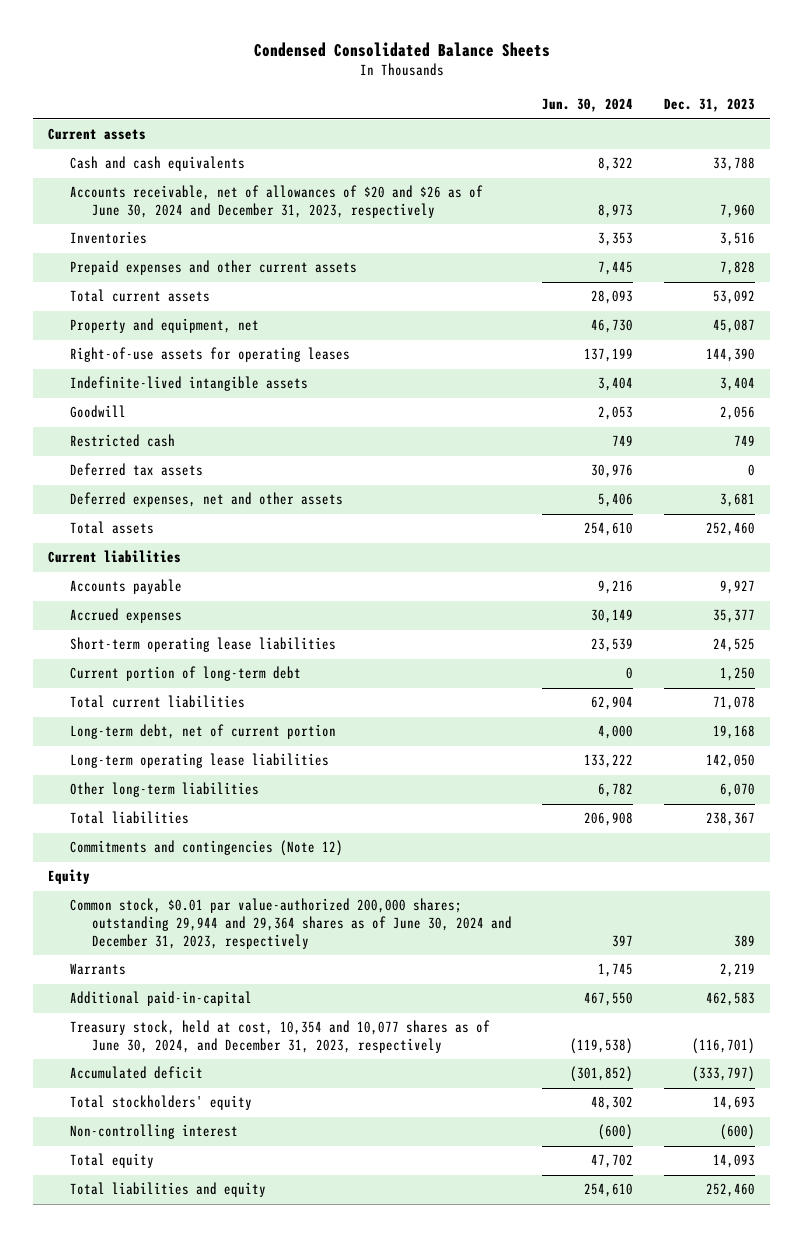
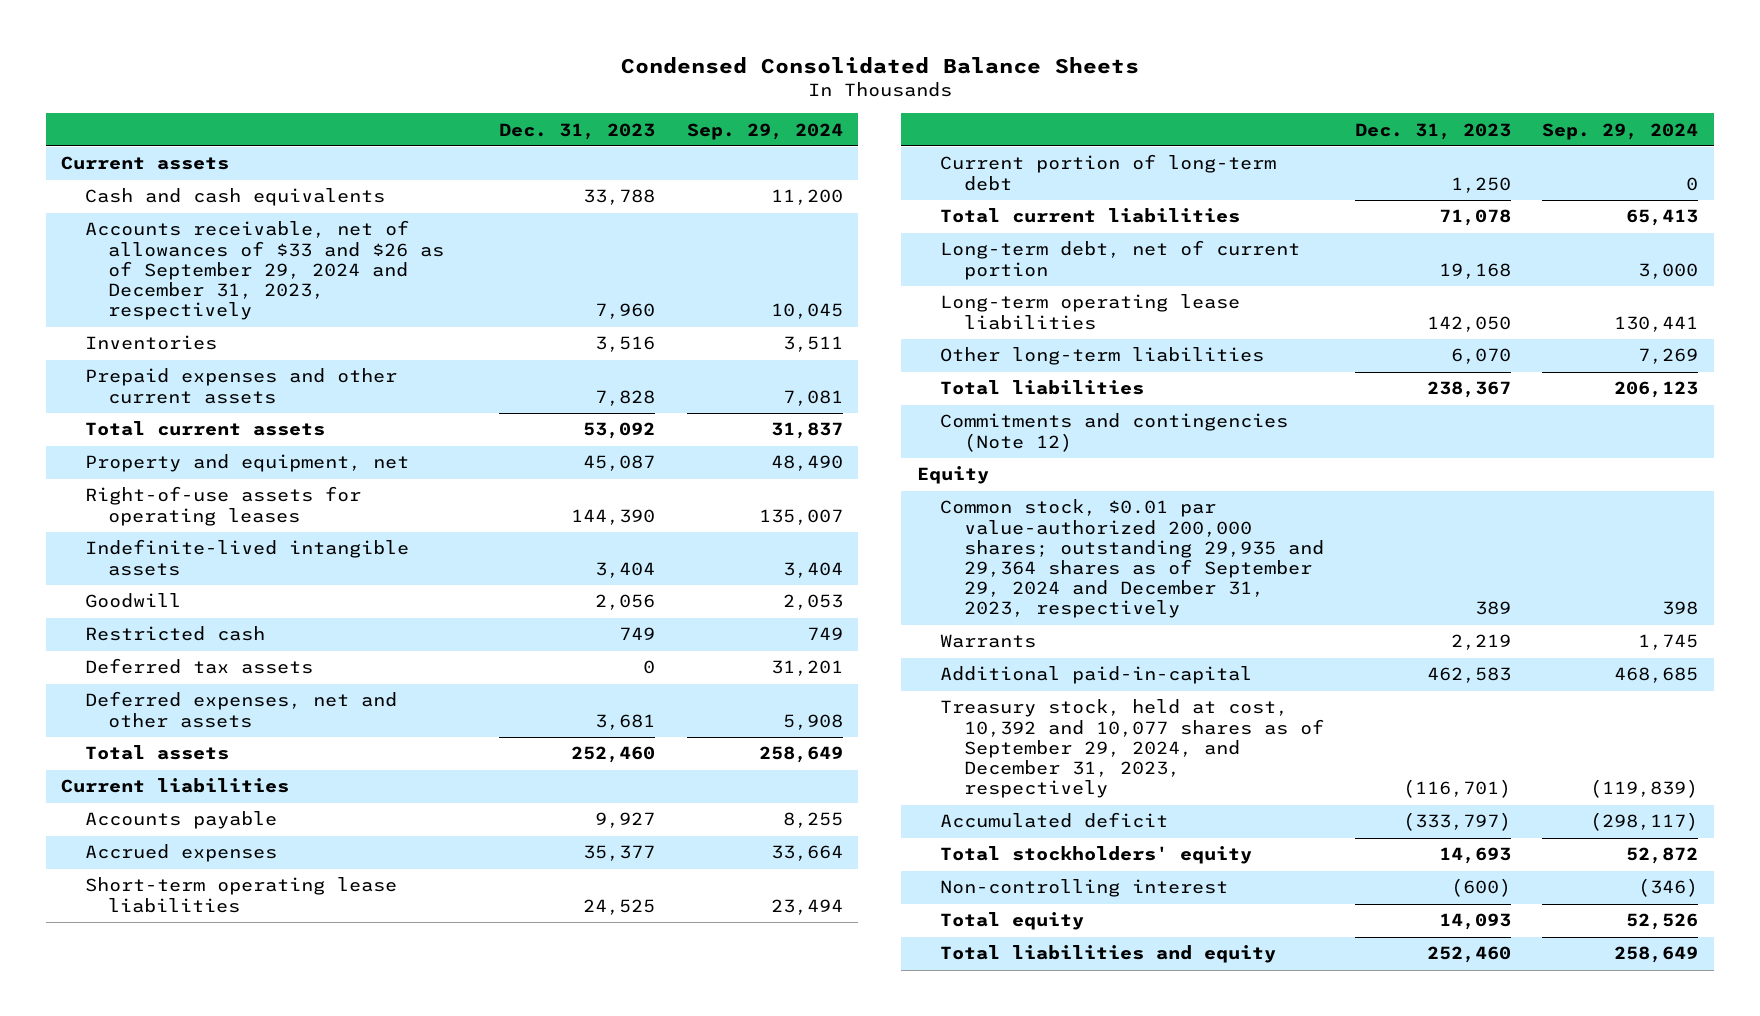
- | Jun. 30, 2024 | Dec. 31, 2023
+ | Dec. 31, 2023 | Sep. 29, 2024
- Accounts receivable, net of allowances of $20 and $26 as of June 30, 2024 and December 31, 2023, respectively | 8,973 | 7,960
+ Accounts receivable, net of allowances of $33 and $26 as of September 29, 2024 and December 31, 2023, respectively | 7,960 | 10,045
- Common stock, $0.01 par value-authorized 200,000 shares; outstanding 29,944 and 29,364 shares as of June 30, 2024 and December 31, 2023, respectively | 397 | 389
+ Common stock, $0.01 par value-authorized 200,000 shares; outstanding 29,935 and 29,364 shares as of September 29, 2024 and December 31, 2023, respectively | 389 | 398
- Treasury stock, held at cost, 10,354 and 10,077 shares as of June 30, 2024, and December 31, 2023, respectively | (119,538) | (116,701)
+ Treasury stock, held at cost, 10,392 and 10,077 shares as of September 29, 2024, and December 31, 2023, respectively | (116,701) | (119,839)

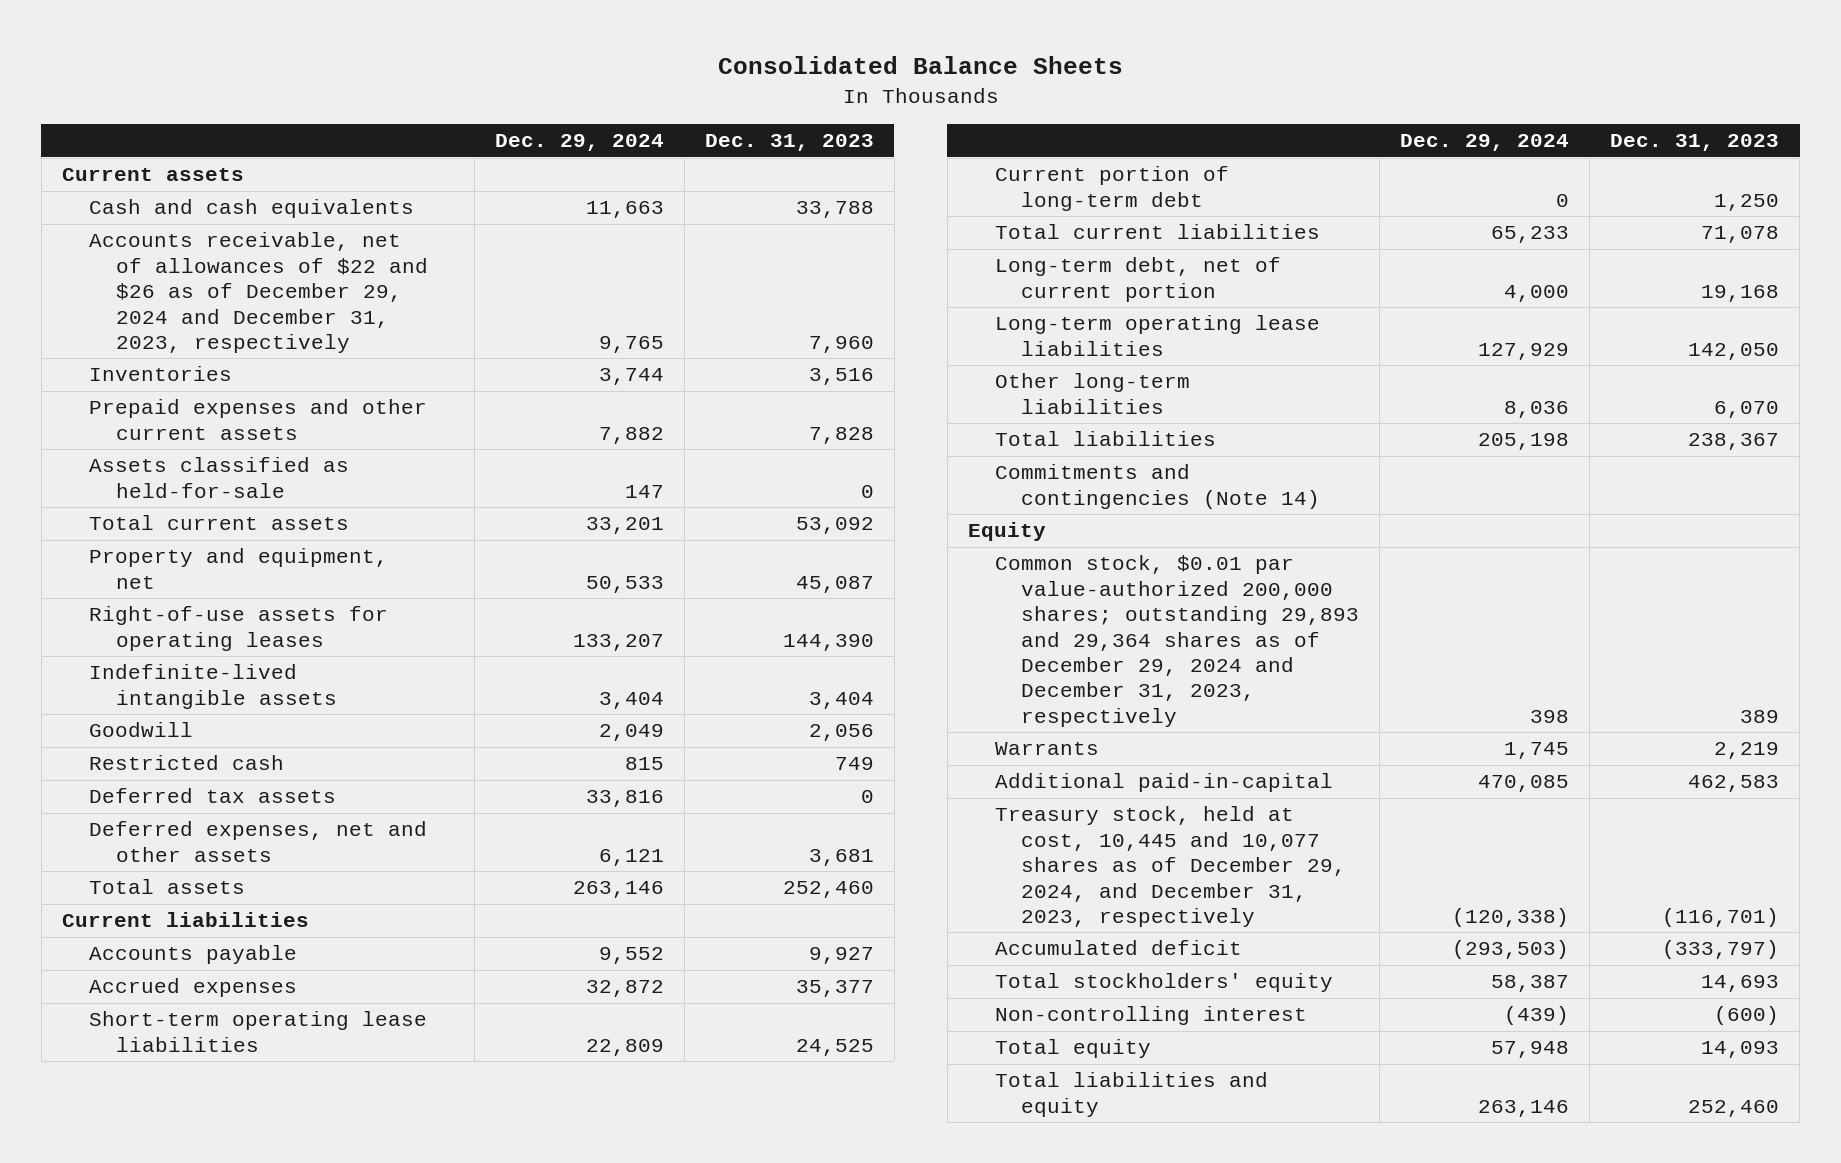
- Condensed Consolidated Balance Sheets
+ Consolidated Balance Sheets
- | Dec. 31, 2023 | Sep. 29, 2024
+ | Dec. 29, 2024 | Dec. 31, 2023
- Accounts receivable, net of allowances of $33 and $26 as of September 29, 2024 and December 31, 2023, respectively | 7,960 | 10,045
+ Accounts receivable, net of allowances of $22 and $26 as of December 29, 2024 and December 31, 2023, respectively | 9,765 | 7,960
+ Assets classified as held-for-sale | 147 | 0
- Commitments and contingencies (Note 12)
+ Commitments and contingencies (Note 14)
- Common stock, $0.01 par value-authorized 200,000 shares; outstanding 29,935 and 29,364 shares as of September 29, 2024 and December 31, 2023, respectively | 389 | 398
+ Common stock, $0.01 par value-authorized 200,000 shares; outstanding 29,893 and 29,364 shares as of December 29, 2024 and December 31, 2023, respectively | 398 | 389
- Treasury stock, held at cost, 10,392 and 10,077 shares as of September 29, 2024, and December 31, 2023, respectively | (116,701) | (119,839)
+ Treasury stock, held at cost, 10,445 and 10,077 shares as of December 29, 2024, and December 31, 2023, respectively | (120,338) | (116,701)

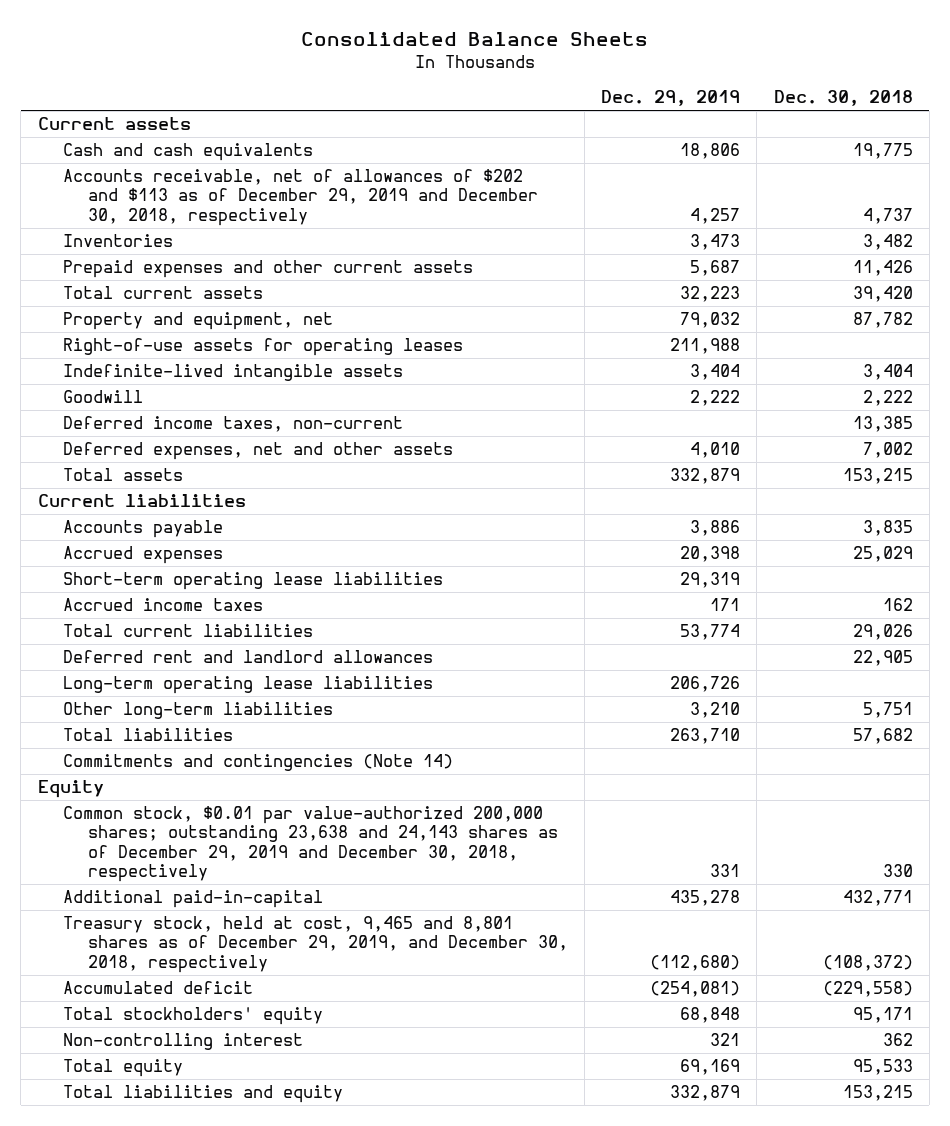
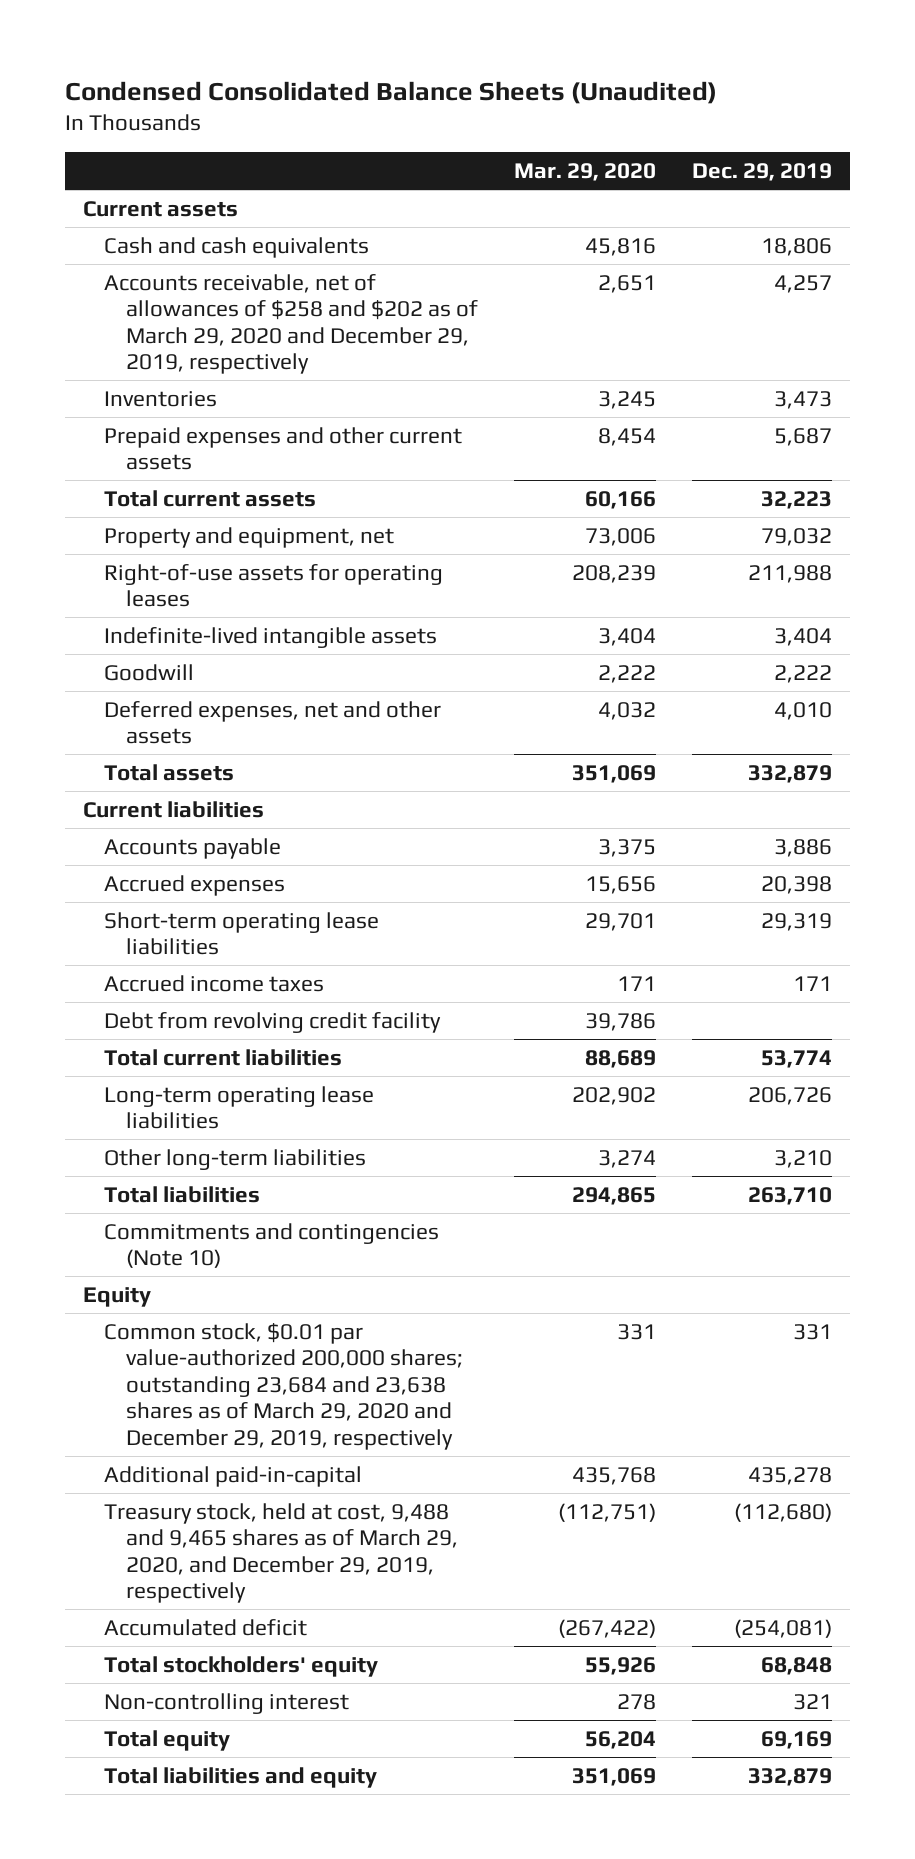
- Consolidated Balance Sheets
+ Condensed Consolidated Balance Sheets (Unaudited)
- | Dec. 29, 2019 | Dec. 30, 2018
+ | Mar. 29, 2020 | Dec. 29, 2019
- Accounts receivable, net of allowances of $202 and $113 as of December 29, 2019 and December 30, 2018, respectively | 4,257 | 4,737
+ Accounts receivable, net of allowances of $258 and $202 as of March 29, 2020 and December 29, 2019, respectively | 2,651 | 4,257
- Deferred income taxes, non-current | | 13,385
+ Debt from revolving credit facility | 39,786 |
- Deferred rent and landlord allowances | | 22,905
- Commitments and contingencies (Note 14)
+ Commitments and contingencies (Note 10)
- Common stock, $0.01 par value-authorized 200,000 shares; outstanding 23,638 and 24,143 shares as of December 29, 2019 and December 30, 2018, respectively | 331 | 330
+ Common stock, $0.01 par value-authorized 200,000 shares; outstanding 23,684 and 23,638 shares as of March 29, 2020 and December 29, 2019, respectively | 331 | 331
- Treasury stock, held at cost, 9,465 and 8,801 shares as of December 29, 2019, and December 30, 2018, respectively | (112,680) | (108,372)
+ Treasury stock, held at cost, 9,488 and 9,465 shares as of March 29, 2020, and December 29, 2019, respectively | (112,751) | (112,680)

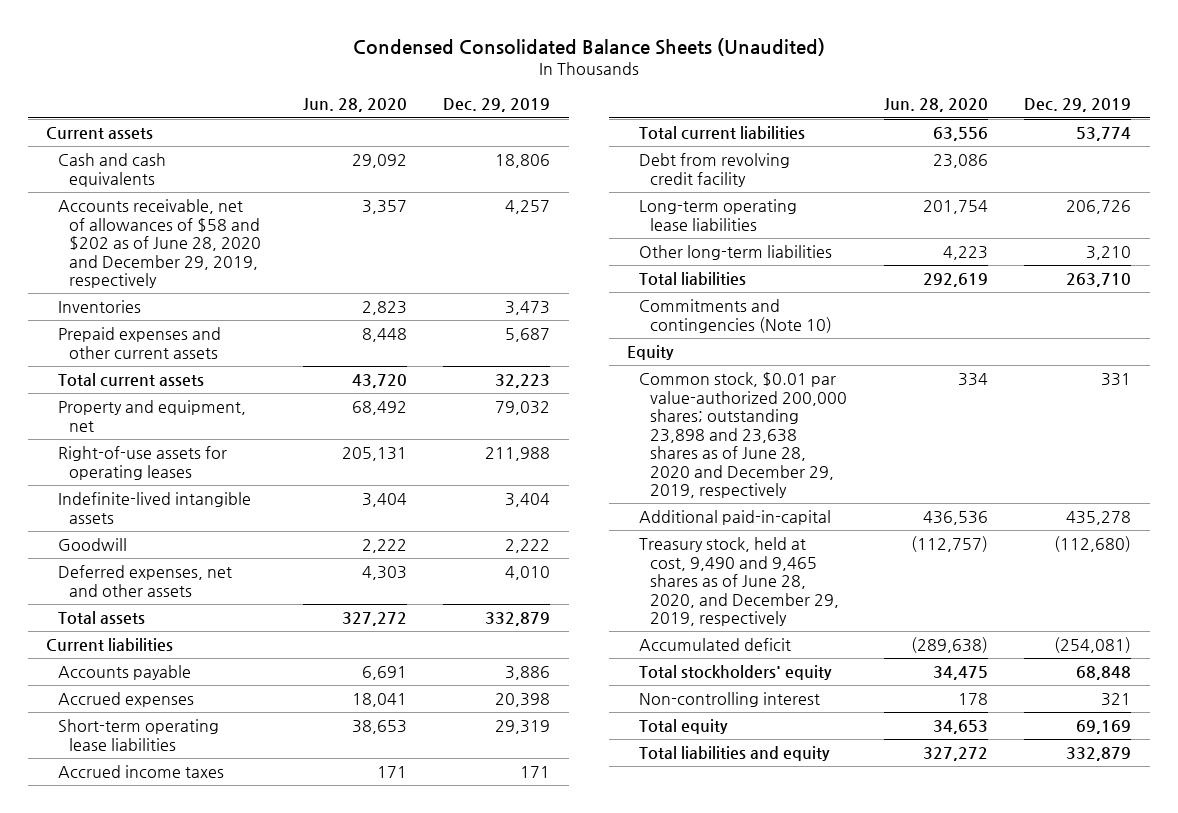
- | Mar. 29, 2020 | Dec. 29, 2019
+ | Jun. 28, 2020 | Dec. 29, 2019
- Accounts receivable, net of allowances of $258 and $202 as of March 29, 2020 and December 29, 2019, respectively | 2,651 | 4,257
+ Accounts receivable, net of allowances of $58 and $202 as of June 28, 2020 and December 29, 2019, respectively | 3,357 | 4,257
moved down: Debt from revolving credit facility | 23,086 |
- Common stock, $0.01 par value-authorized 200,000 shares; outstanding 23,684 and 23,638 shares as of March 29, 2020 and December 29, 2019, respectively | 331 | 331
+ Common stock, $0.01 par value-authorized 200,000 shares; outstanding 23,898 and 23,638 shares as of June 28, 2020 and December 29, 2019, respectively | 334 | 331
- Treasury stock, held at cost, 9,488 and 9,465 shares as of March 29, 2020, and December 29, 2019, respectively | (112,751) | (112,680)
+ Treasury stock, held at cost, 9,490 and 9,465 shares as of June 28, 2020, and December 29, 2019, respectively | (112,757) | (112,680)

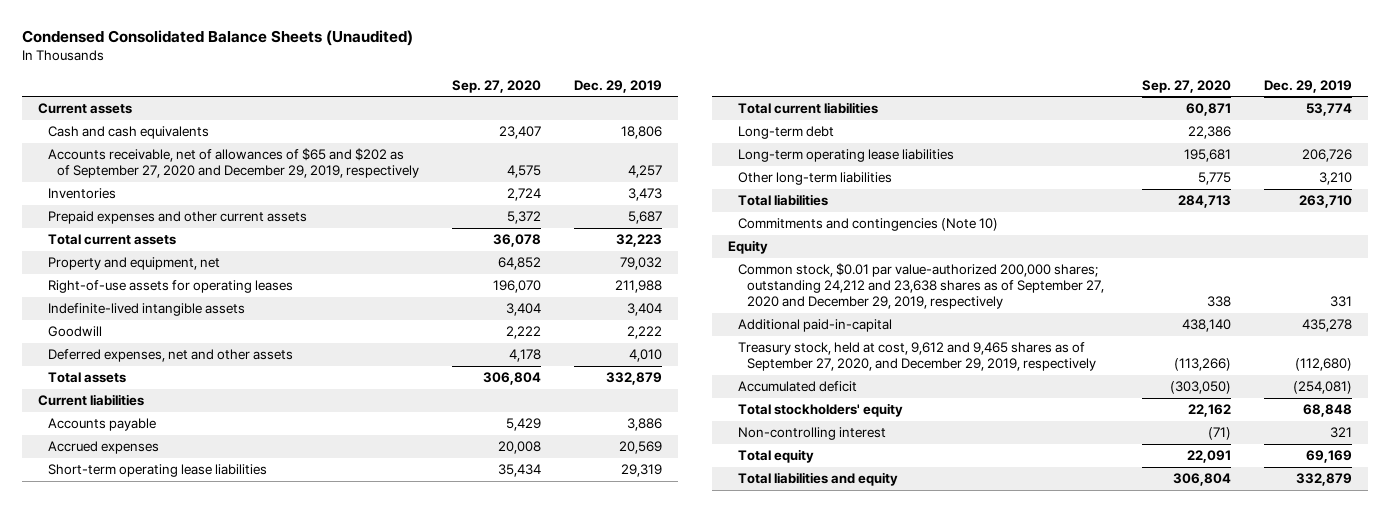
- | Jun. 28, 2020 | Dec. 29, 2019
+ | Sep. 27, 2020 | Dec. 29, 2019
- Accounts receivable, net of allowances of $58 and $202 as of June 28, 2020 and December 29, 2019, respectively | 3,357 | 4,257
+ Accounts receivable, net of allowances of $65 and $202 as of September 27, 2020 and December 29, 2019, respectively | 4,575 | 4,257
- Accrued expenses | 18,041 | 20,398
+ Accrued expenses | 20,008 | 20,569
- Accrued income taxes | 171 | 171
- Debt from revolving credit facility | 23,086 |
+ Long-term debt | 22,386 |
- Common stock, $0.01 par value-authorized 200,000 shares; outstanding 23,898 and 23,638 shares as of June 28, 2020 and December 29, 2019, respectively | 334 | 331
+ Common stock, $0.01 par value-authorized 200,000 shares; outstanding 24,212 and 23,638 shares as of September 27, 2020 and December 29, 2019, respectively | 338 | 331
- Treasury stock, held at cost, 9,490 and 9,465 shares as of June 28, 2020, and December 29, 2019, respectively | (112,757) | (112,680)
+ Treasury stock, held at cost, 9,612 and 9,465 shares as of September 27, 2020, and December 29, 2019, respectively | (113,266) | (112,680)

